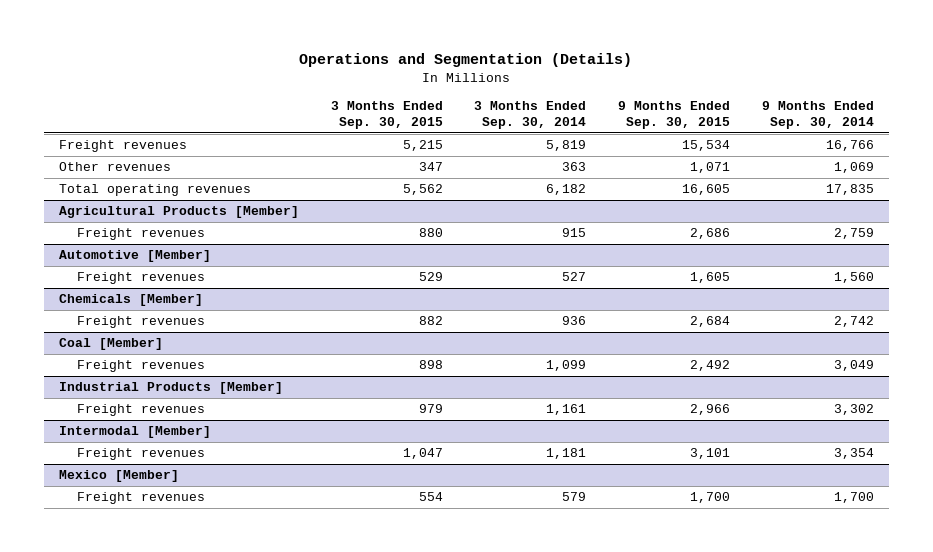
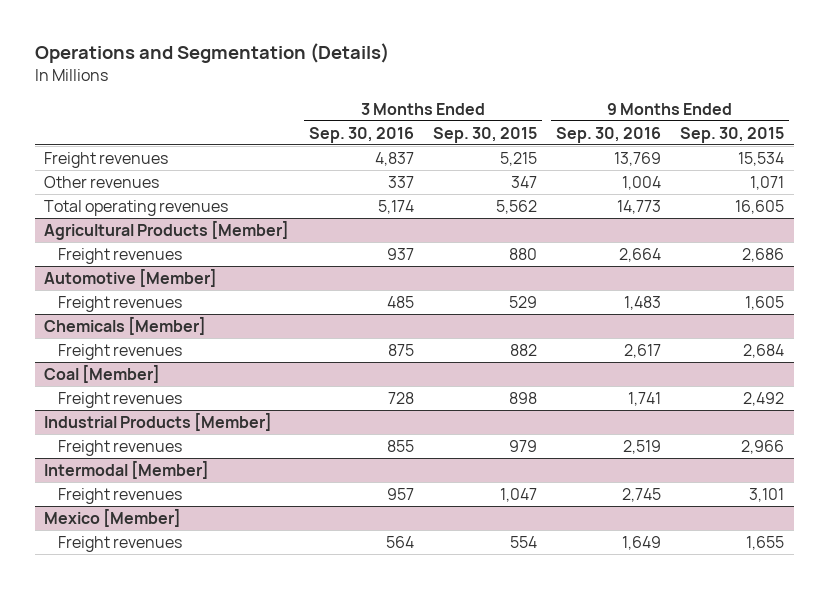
- | 3 Months Ended Sep. 30, 2015 | 3 Months Ended Sep. 30, 2014 | 9 Months Ended Sep. 30, 2015 | 9 Months Ended Sep. 30, 2014
+ | 3 Months Ended Sep. 30, 2016 | 3 Months Ended Sep. 30, 2015 | 9 Months Ended Sep. 30, 2016 | 9 Months Ended Sep. 30, 2015
@ Mexico [Member]
- Freight revenues | 554 | 579 | 1,700 | 1,700
+ Freight revenues | 564 | 554 | 1,649 | 1,655

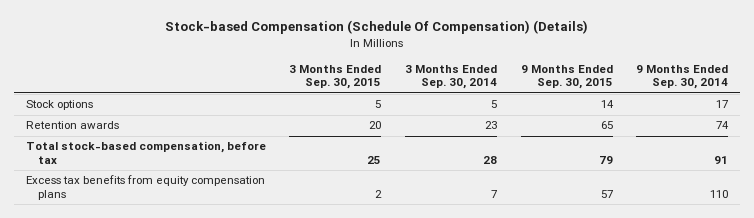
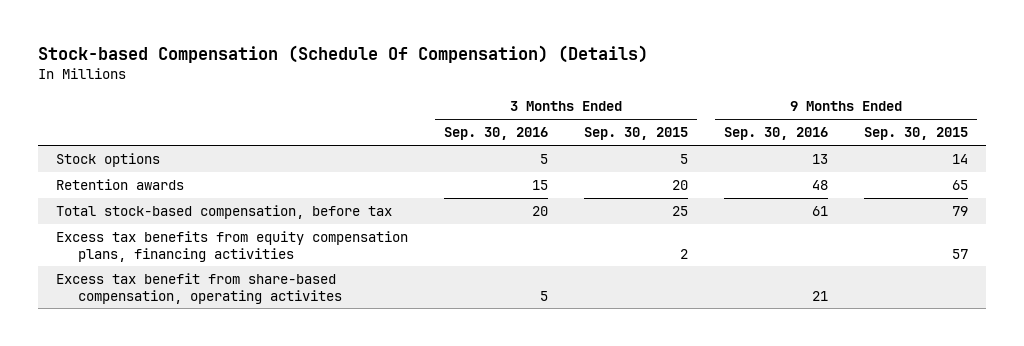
- | 3 Months Ended Sep. 30, 2015 | 3 Months Ended Sep. 30, 2014 | 9 Months Ended Sep. 30, 2015 | 9 Months Ended Sep. 30, 2014
+ | 3 Months Ended Sep. 30, 2016 | 3 Months Ended Sep. 30, 2015 | 9 Months Ended Sep. 30, 2016 | 9 Months Ended Sep. 30, 2015
- Excess tax benefits from equity compensation plans | 2 | 7 | 57 | 110
+ Excess tax benefits from equity compensation plans, financing activities | | 2 | | 57
+ Excess tax benefit from share-based compensation, operating activites | 5 | | 21 |

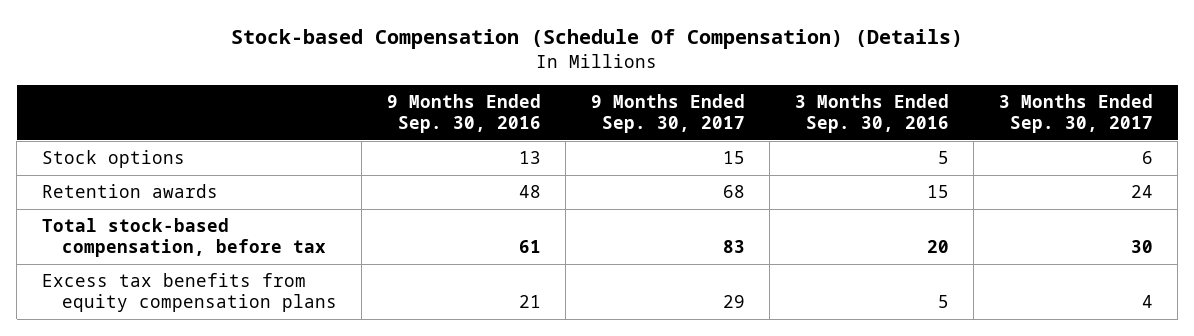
- | 3 Months Ended Sep. 30, 2016 | 3 Months Ended Sep. 30, 2015 | 9 Months Ended Sep. 30, 2016 | 9 Months Ended Sep. 30, 2015
+ | 9 Months Ended Sep. 30, 2016 | 9 Months Ended Sep. 30, 2017 | 3 Months Ended Sep. 30, 2016 | 3 Months Ended Sep. 30, 2017
- Excess tax benefits from equity compensation plans, financing activities | | 2 | | 57
- Excess tax benefit from share-based compensation, operating activites | 5 | | 21 |
+ Excess tax benefits from equity compensation plans | 21 | 29 | 5 | 4

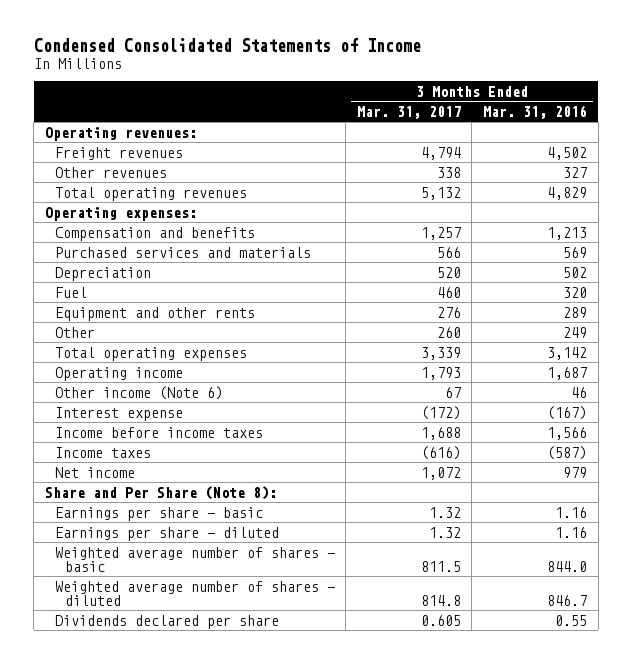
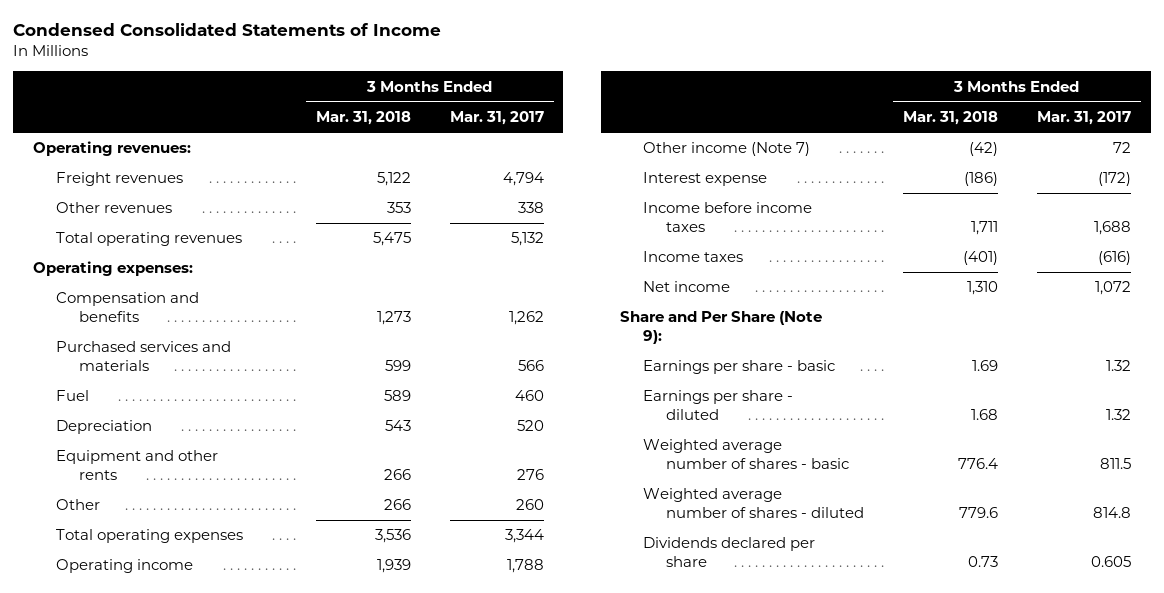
- | 3 Months Ended Mar. 31, 2017 | 3 Months Ended Mar. 31, 2016
+ | 3 Months Ended Mar. 31, 2018 | 3 Months Ended Mar. 31, 2017
- Compensation and benefits | 1,257 | 1,213
+ Compensation and benefits | 1,273 | 1,262
moved down: Depreciation | 543 | 520
- Total operating expenses | 3,339 | 3,142
- Operating income | 1,793 | 1,687
- Other income (Note 6) | 67 | 46
+ Total operating expenses | 3,536 | 3,344
+ Operating income | 1,939 | 1,788
+ Other income (Note 7) | (42) | 72
- Share and Per Share (Note 8):
+ Share and Per Share (Note 9):

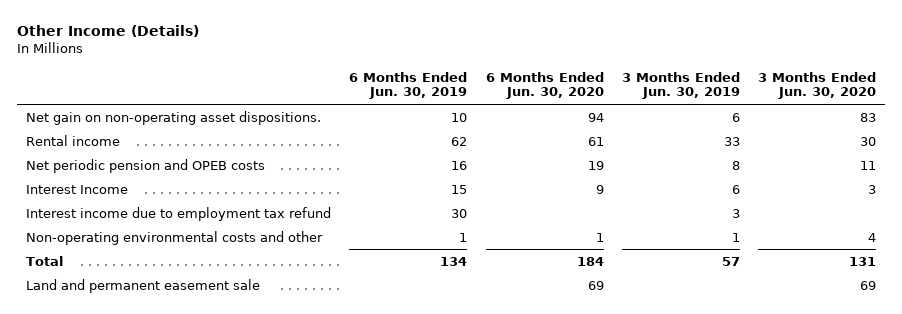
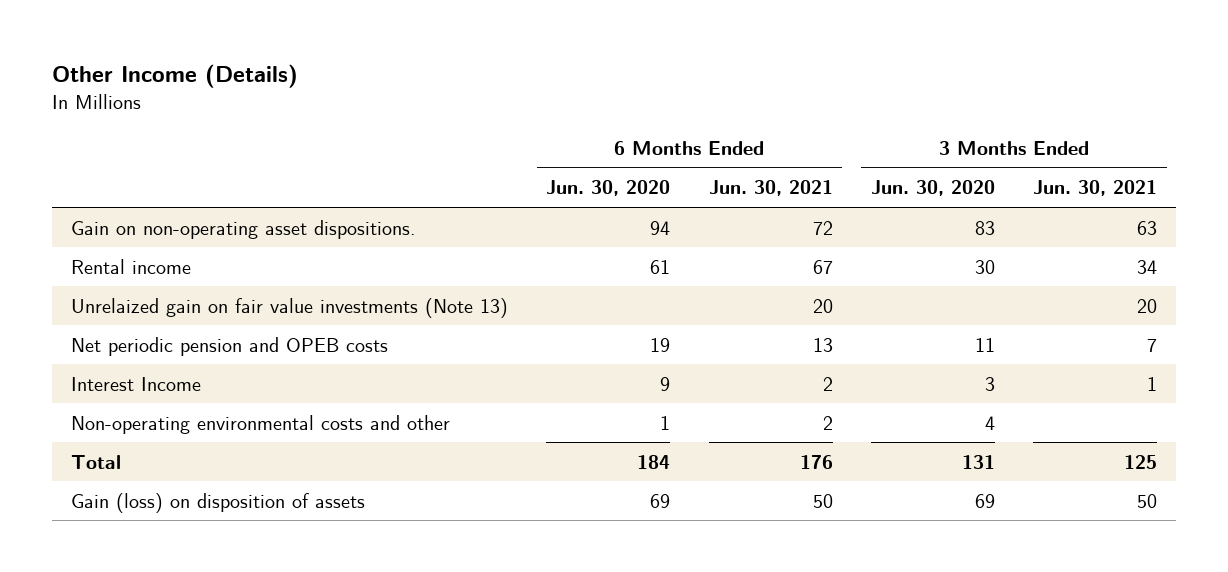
- | 6 Months Ended Jun. 30, 2019 | 6 Months Ended Jun. 30, 2020 | 3 Months Ended Jun. 30, 2019 | 3 Months Ended Jun. 30, 2020
+ | 6 Months Ended Jun. 30, 2020 | 6 Months Ended Jun. 30, 2021 | 3 Months Ended Jun. 30, 2020 | 3 Months Ended Jun. 30, 2021
- Net gain on non-operating asset dispositions. | 10 | 94 | 6 | 83
+ Gain on non-operating asset dispositions. | 94 | 72 | 83 | 63
+ Unrelaized gain on fair value investments (Note 13) | | 20 | | 20
- Interest income due to employment tax refund | 30 | | 3 |
- Land and permanent easement sale | | 69 | | 69
+ Gain (loss) on disposition of assets | 69 | 50 | 69 | 50

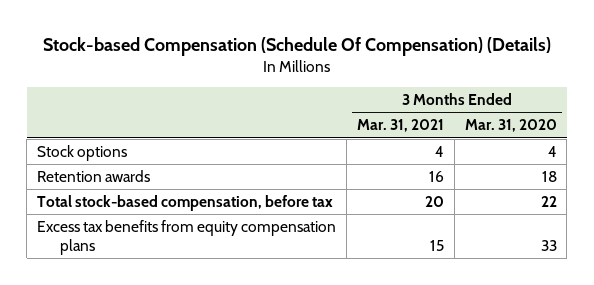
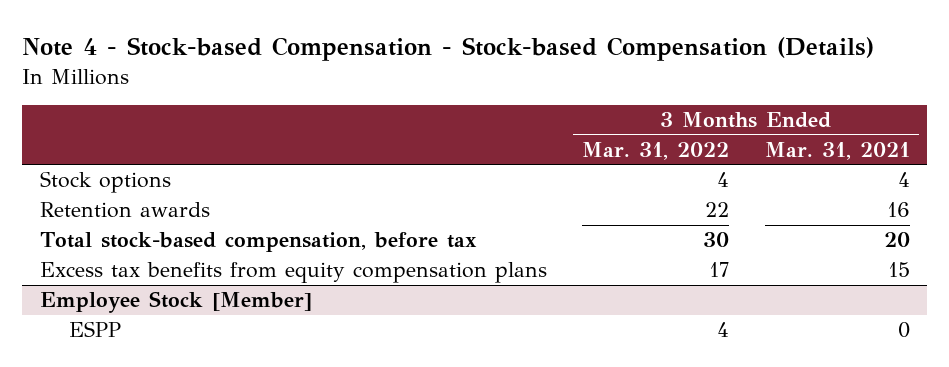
- Stock-based Compensation (Schedule Of Compensation) (Details)
+ Note 4 - Stock-based Compensation - Stock-based Compensation (Details)
- | 3 Months Ended Mar. 31, 2021 | 3 Months Ended Mar. 31, 2020
+ | 3 Months Ended Mar. 31, 2022 | 3 Months Ended Mar. 31, 2021
+ Employee Stock [Member]
+ ESPP | 4 | 0

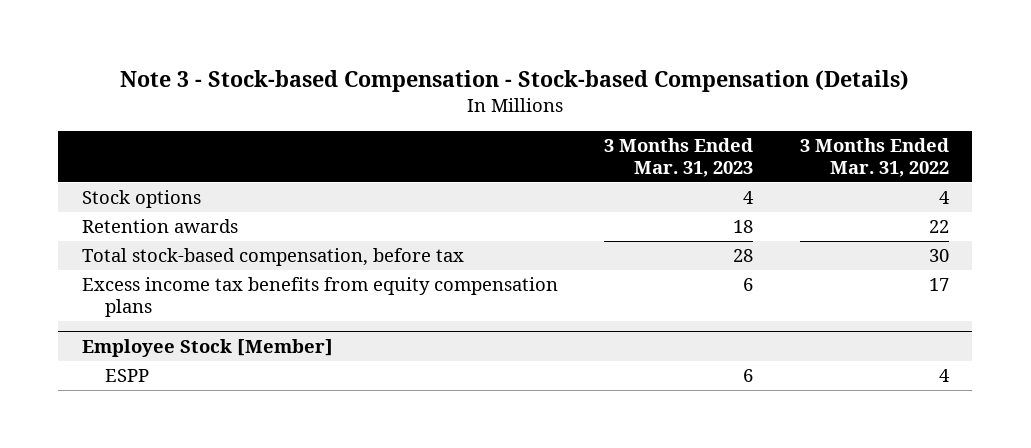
- Note 4 - Stock-based Compensation - Stock-based Compensation (Details)
+ Note 3 - Stock-based Compensation - Stock-based Compensation (Details)
- | 3 Months Ended Mar. 31, 2022 | 3 Months Ended Mar. 31, 2021
+ | 3 Months Ended Mar. 31, 2023 | 3 Months Ended Mar. 31, 2022
- Excess tax benefits from equity compensation plans | 17 | 15
+ Excess income tax benefits from equity compensation plans | 6 | 17

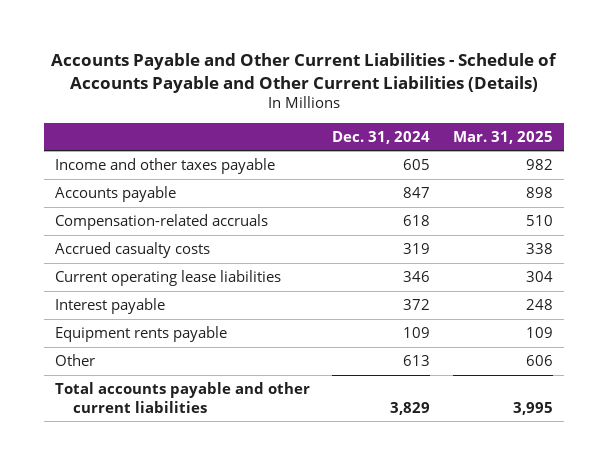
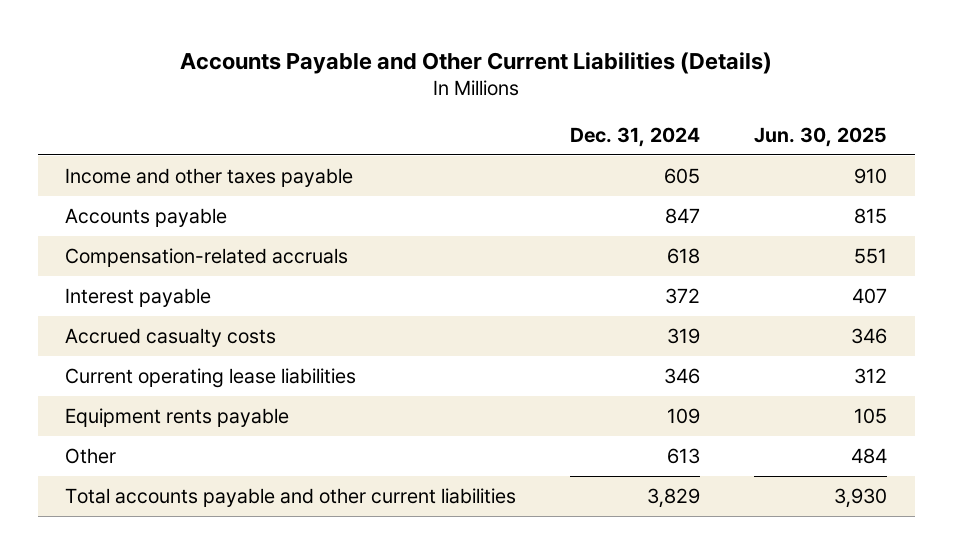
- Accounts Payable and Other Current Liabilities - Schedule of Accounts Payable and Other Current Liabilities (Details)
+ Accounts Payable and Other Current Liabilities (Details)
- | Dec. 31, 2024 | Mar. 31, 2025
+ | Dec. 31, 2024 | Jun. 30, 2025
moved up: Interest payable | 372 | 407

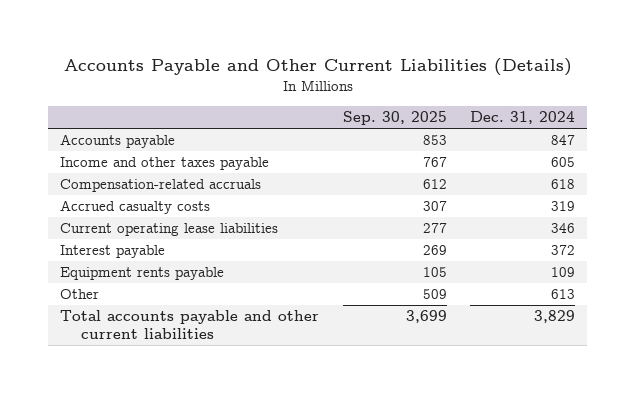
- | Dec. 31, 2024 | Jun. 30, 2025
+ | Sep. 30, 2025 | Dec. 31, 2024
moved down: Income and other taxes payable | 767 | 605
moved down: Interest payable | 269 | 372

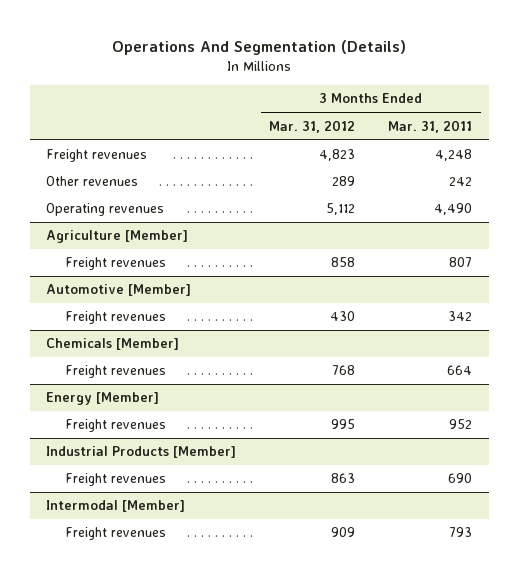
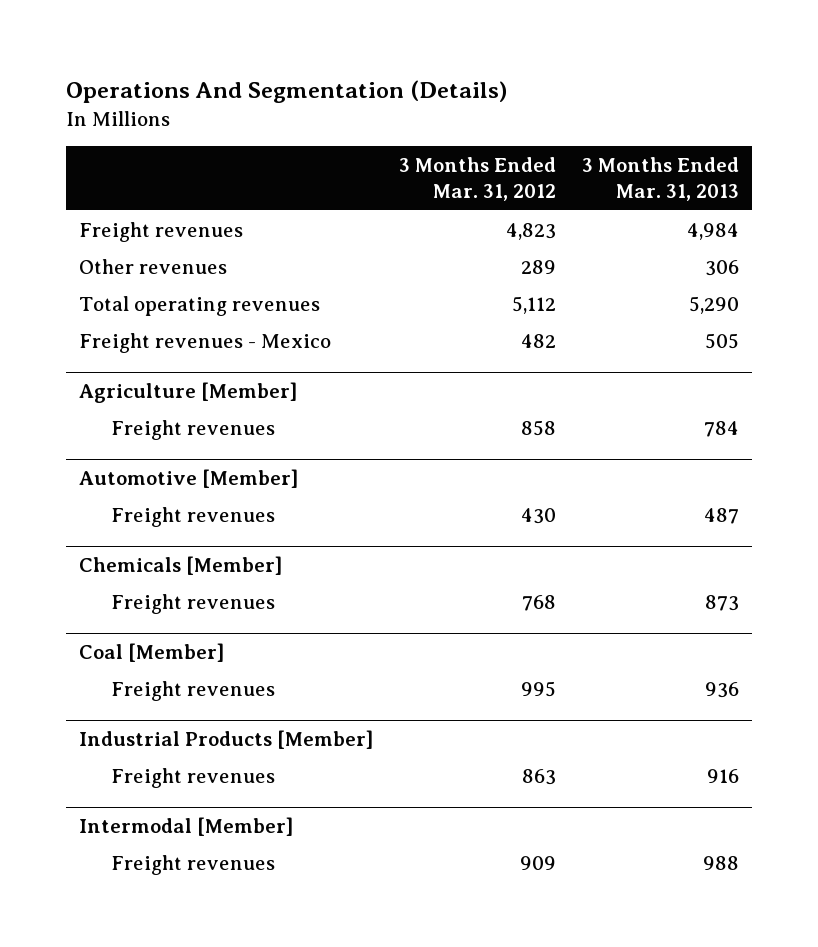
- | 3 Months Ended Mar. 31, 2012 | 3 Months Ended Mar. 31, 2011
+ | 3 Months Ended Mar. 31, 2012 | 3 Months Ended Mar. 31, 2013
- Operating revenues | 5,112 | 4,490
+ Total operating revenues | 5,112 | 5,290
+ Freight revenues - Mexico | 482 | 505
- Energy [Member]
+ Coal [Member]

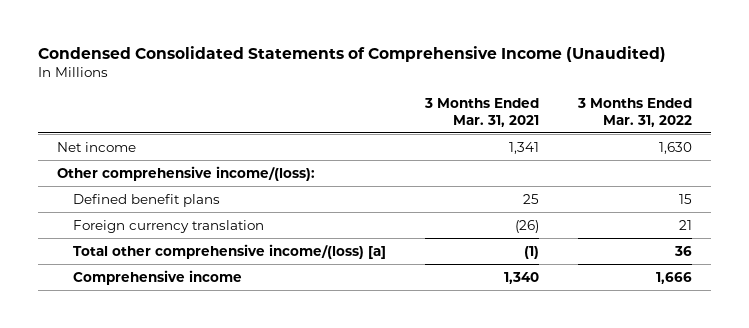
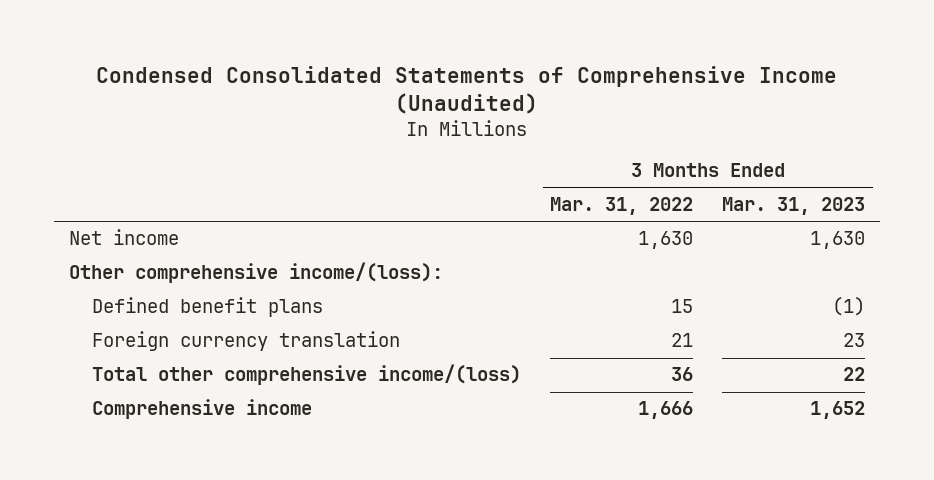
- | 3 Months Ended Mar. 31, 2021 | 3 Months Ended Mar. 31, 2022
+ | 3 Months Ended Mar. 31, 2022 | 3 Months Ended Mar. 31, 2023
- Total other comprehensive income/(loss) [a] | (1) | 36
+ Total other comprehensive income/(loss) | 36 | 22

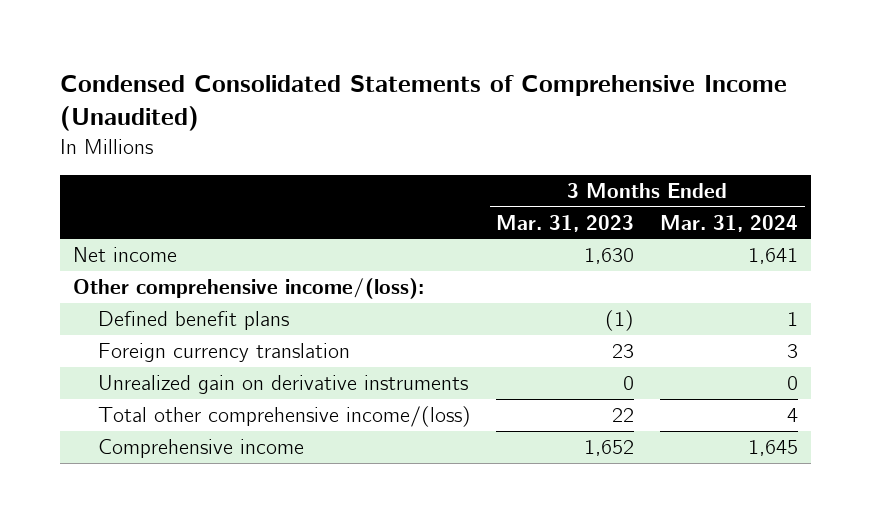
- | 3 Months Ended Mar. 31, 2022 | 3 Months Ended Mar. 31, 2023
+ | 3 Months Ended Mar. 31, 2023 | 3 Months Ended Mar. 31, 2024
+ Unrealized gain on derivative instruments | 0 | 0

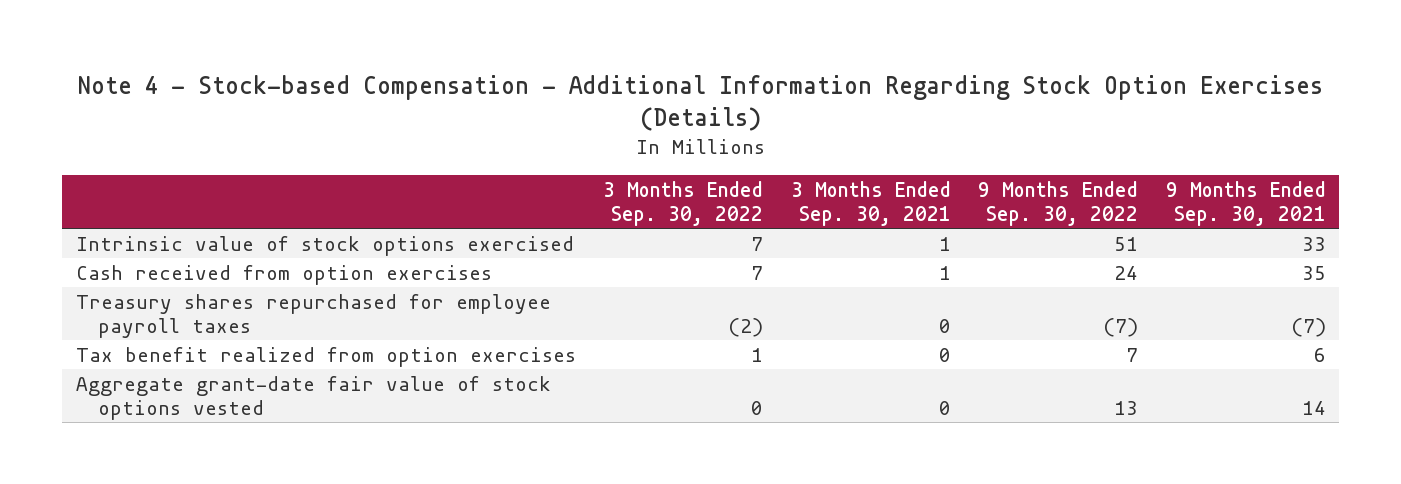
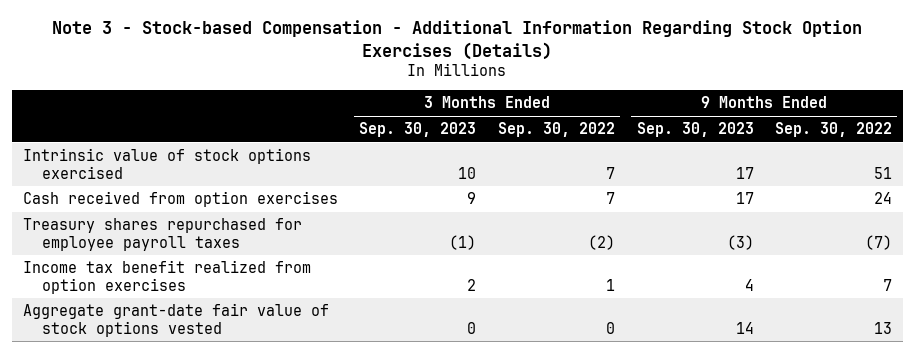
- Note 4 - Stock-based Compensation - Additional Information Regarding Stock Option Exercises (Details)
+ Note 3 - Stock-based Compensation - Additional Information Regarding Stock Option Exercises (Details)
- | 3 Months Ended Sep. 30, 2022 | 3 Months Ended Sep. 30, 2021 | 9 Months Ended Sep. 30, 2022 | 9 Months Ended Sep. 30, 2021
+ | 3 Months Ended Sep. 30, 2023 | 3 Months Ended Sep. 30, 2022 | 9 Months Ended Sep. 30, 2023 | 9 Months Ended Sep. 30, 2022
- Tax benefit realized from option exercises | 1 | 0 | 7 | 6
+ Income tax benefit realized from option exercises | 2 | 1 | 4 | 7

